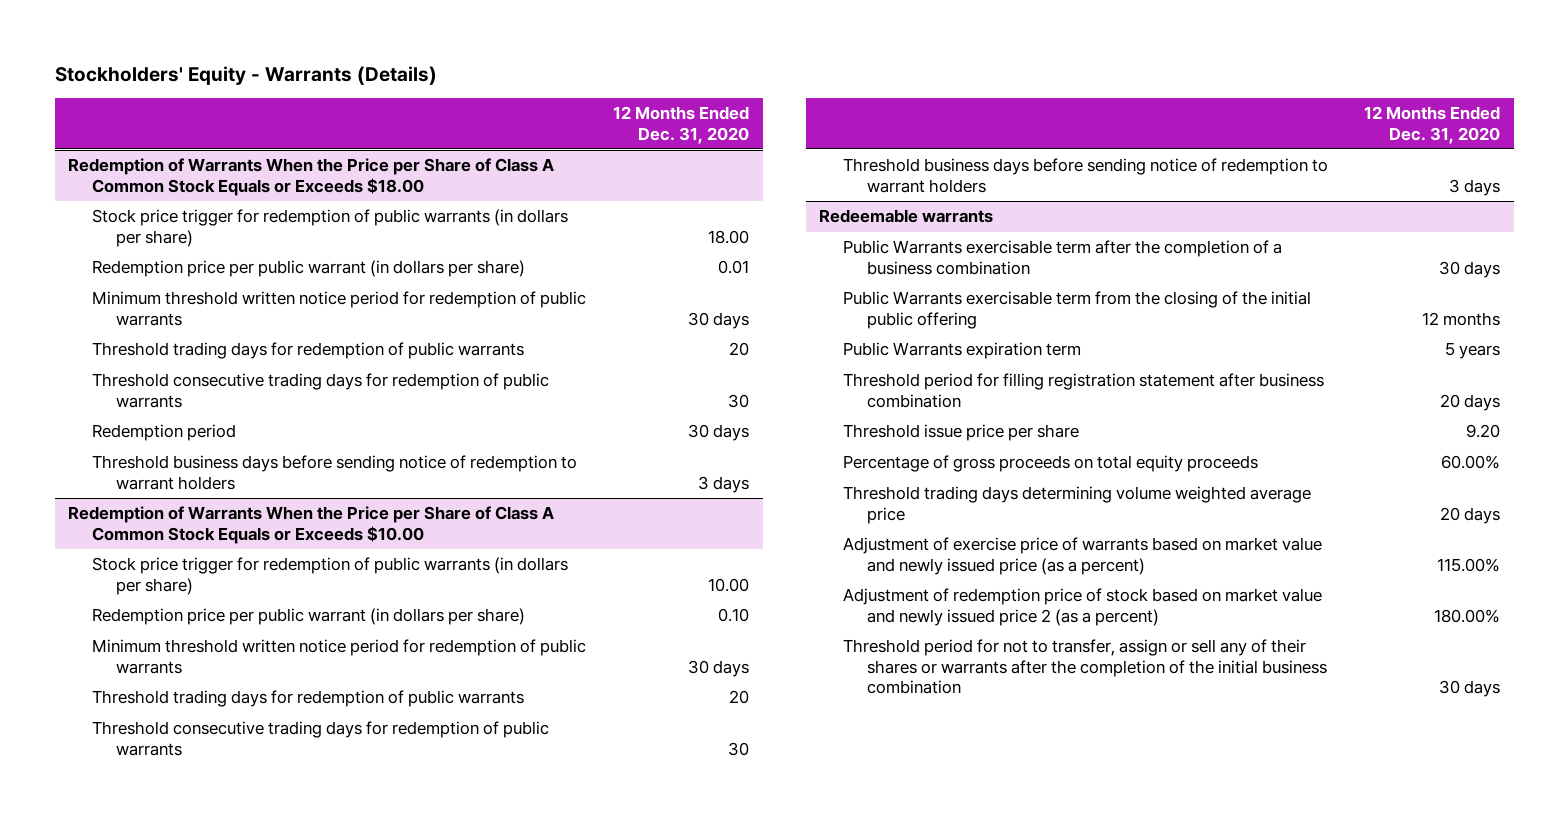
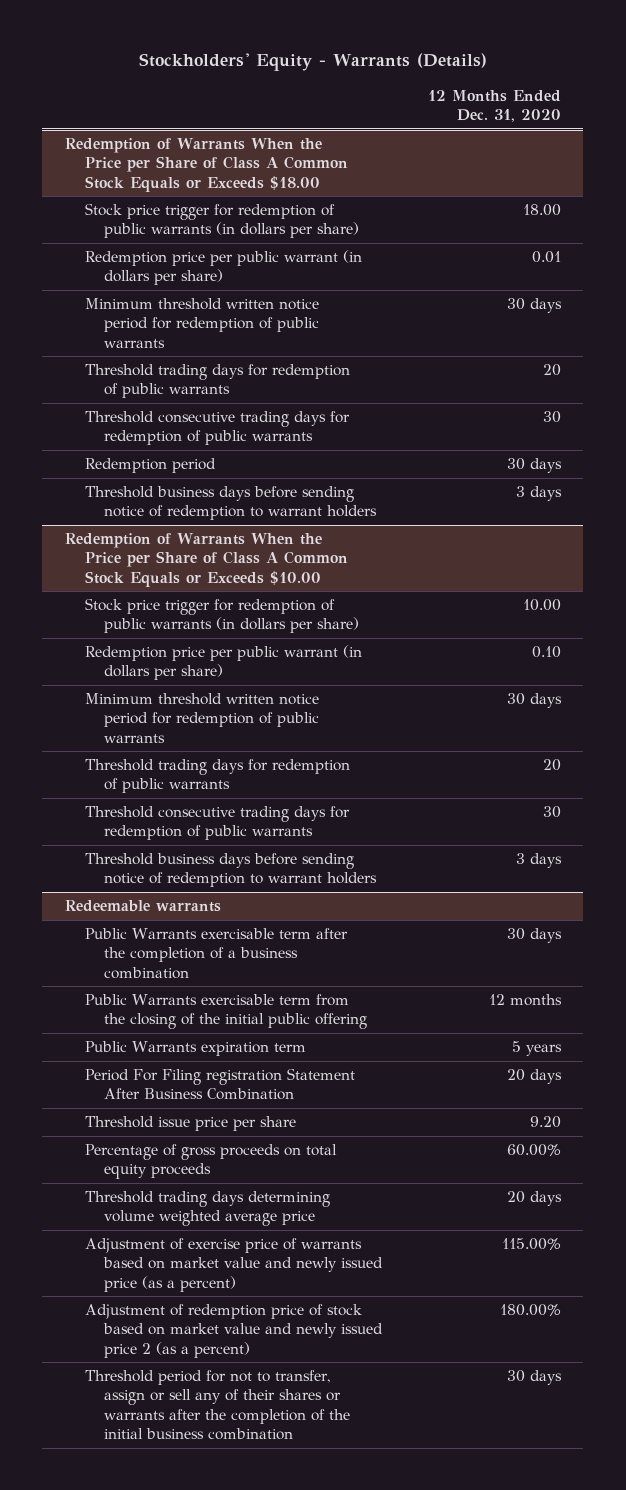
@ Redeemable warrants
- Threshold period for filling registration statement after business combination | 20 days
+ Period For Filing registration Statement After Business Combination | 20 days

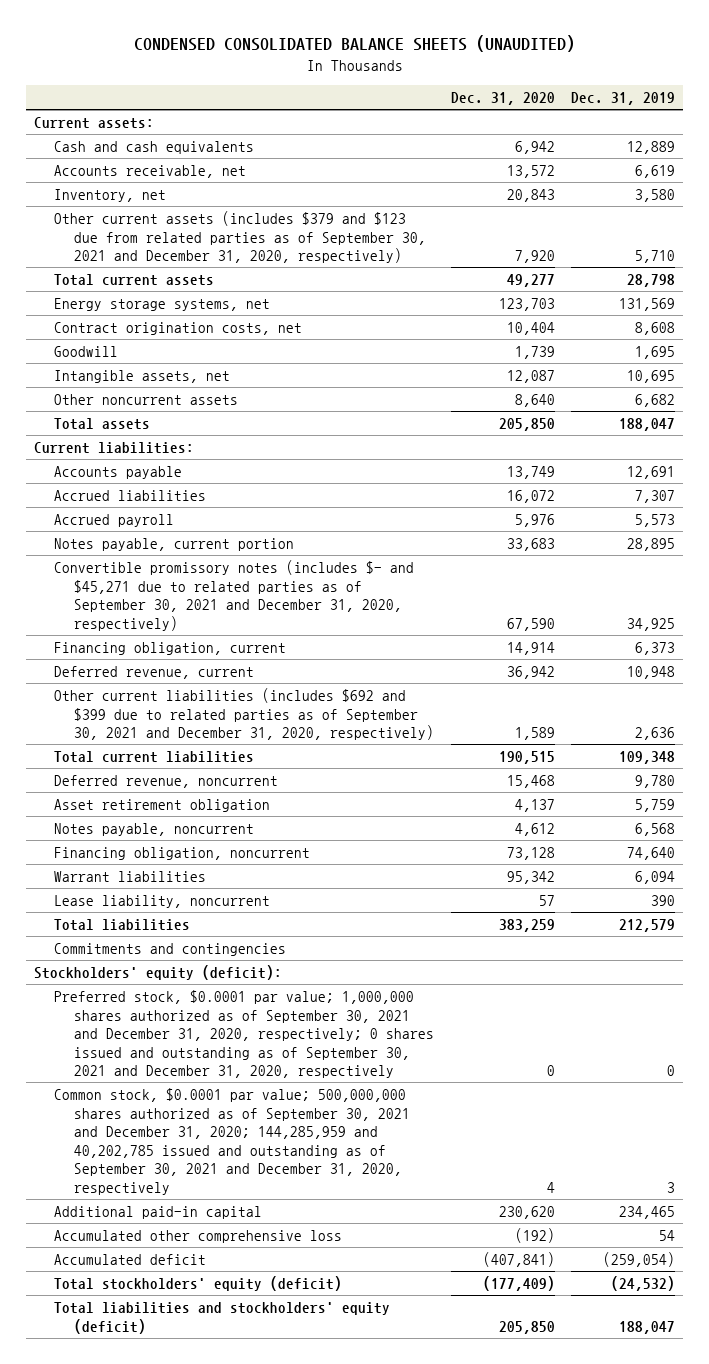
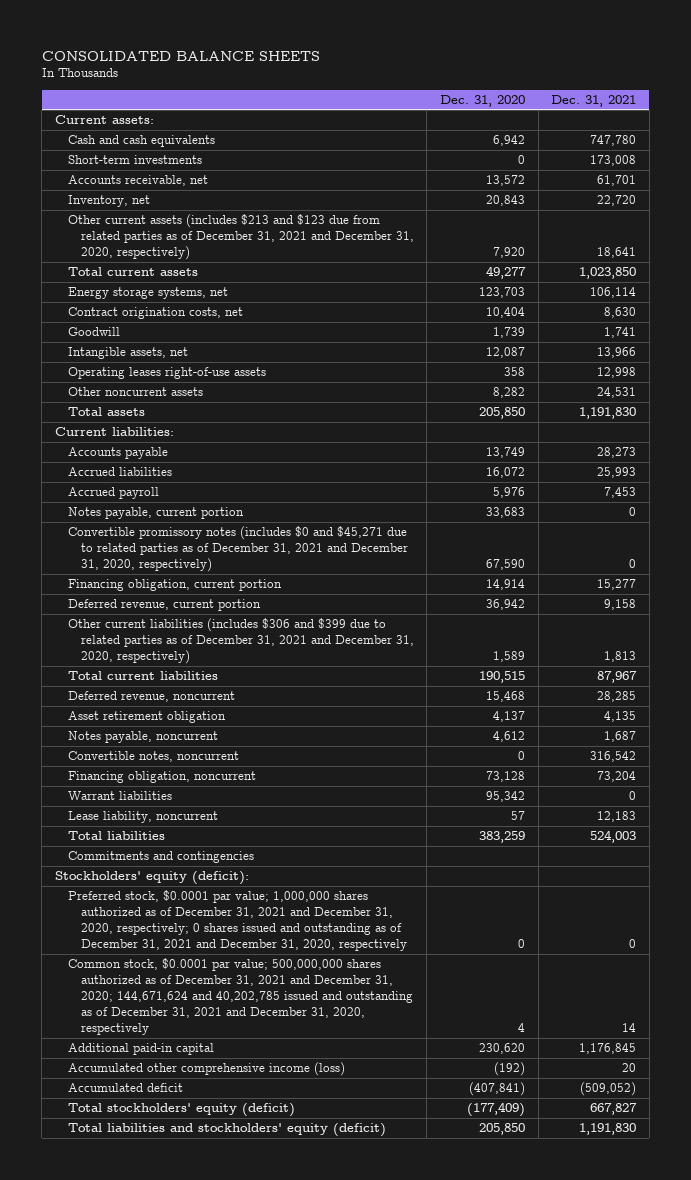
- CONDENSED CONSOLIDATED BALANCE SHEETS (UNAUDITED)
+ CONSOLIDATED BALANCE SHEETS
- | Dec. 31, 2020 | Dec. 31, 2019
+ | Dec. 31, 2020 | Dec. 31, 2021
+ Short-term investments | 0 | 173,008
- Other current assets (includes $379 and $123 due from related parties as of September 30, 2021 and December 31, 2020, respectively) | 7,920 | 5,710
+ Other current assets (includes $213 and $123 due from related parties as of December 31, 2021 and December 31, 2020, respectively) | 7,920 | 18,641
- Other noncurrent assets | 8,640 | 6,682
+ Operating leases right-of-use assets | 358 | 12,998
+ Other noncurrent assets | 8,282 | 24,531
- Convertible promissory notes (includes $- and $45,271 due to related parties as of September 30, 2021 and December 31, 2020, respectively) | 67,590 | 34,925
- Financing obligation, current | 14,914 | 6,373
- Deferred revenue, current | 36,942 | 10,948
- Other current liabilities (includes $692 and $399 due to related parties as of September 30, 2021 and December 31, 2020, respectively) | 1,589 | 2,636
+ Convertible promissory notes (includes $0 and $45,271 due to related parties as of December 31, 2021 and December 31, 2020, respectively) | 67,590 | 0
+ Financing obligation, current portion | 14,914 | 15,277
+ Deferred revenue, current portion | 36,942 | 9,158
+ Other current liabilities (includes $306 and $399 due to related parties as of December 31, 2021 and December 31, 2020, respectively) | 1,589 | 1,813
+ Convertible notes, noncurrent | 0 | 316,542
- Preferred stock, $0.0001 par value; 1,000,000 shares authorized as of September 30, 2021 and December 31, 2020, respectively; 0 shares issued and outstanding as of September 30, 2021 and December 31, 2020, respectively | 0 | 0
- Common stock, $0.0001 par value; 500,000,000 shares authorized as of September 30, 2021 and December 31, 2020; 144,285,959 and 40,202,785 issued and outstanding as of September 30, 2021 and December 31, 2020, respectively | 4 | 3
+ Preferred stock, $0.0001 par value; 1,000,000 shares authorized as of December 31, 2021 and December 31, 2020, respectively; 0 shares issued and outstanding as of December 31, 2021 and December 31, 2020, respectively | 0 | 0
+ Common stock, $0.0001 par value; 500,000,000 shares authorized as of December 31, 2021 and December 31, 2020; 144,671,624 and 40,202,785 issued and outstanding as of December 31, 2021 and December 31, 2020, respectively | 4 | 14
- Accumulated other comprehensive loss | (192) | 54
+ Accumulated other comprehensive income (loss) | (192) | 20

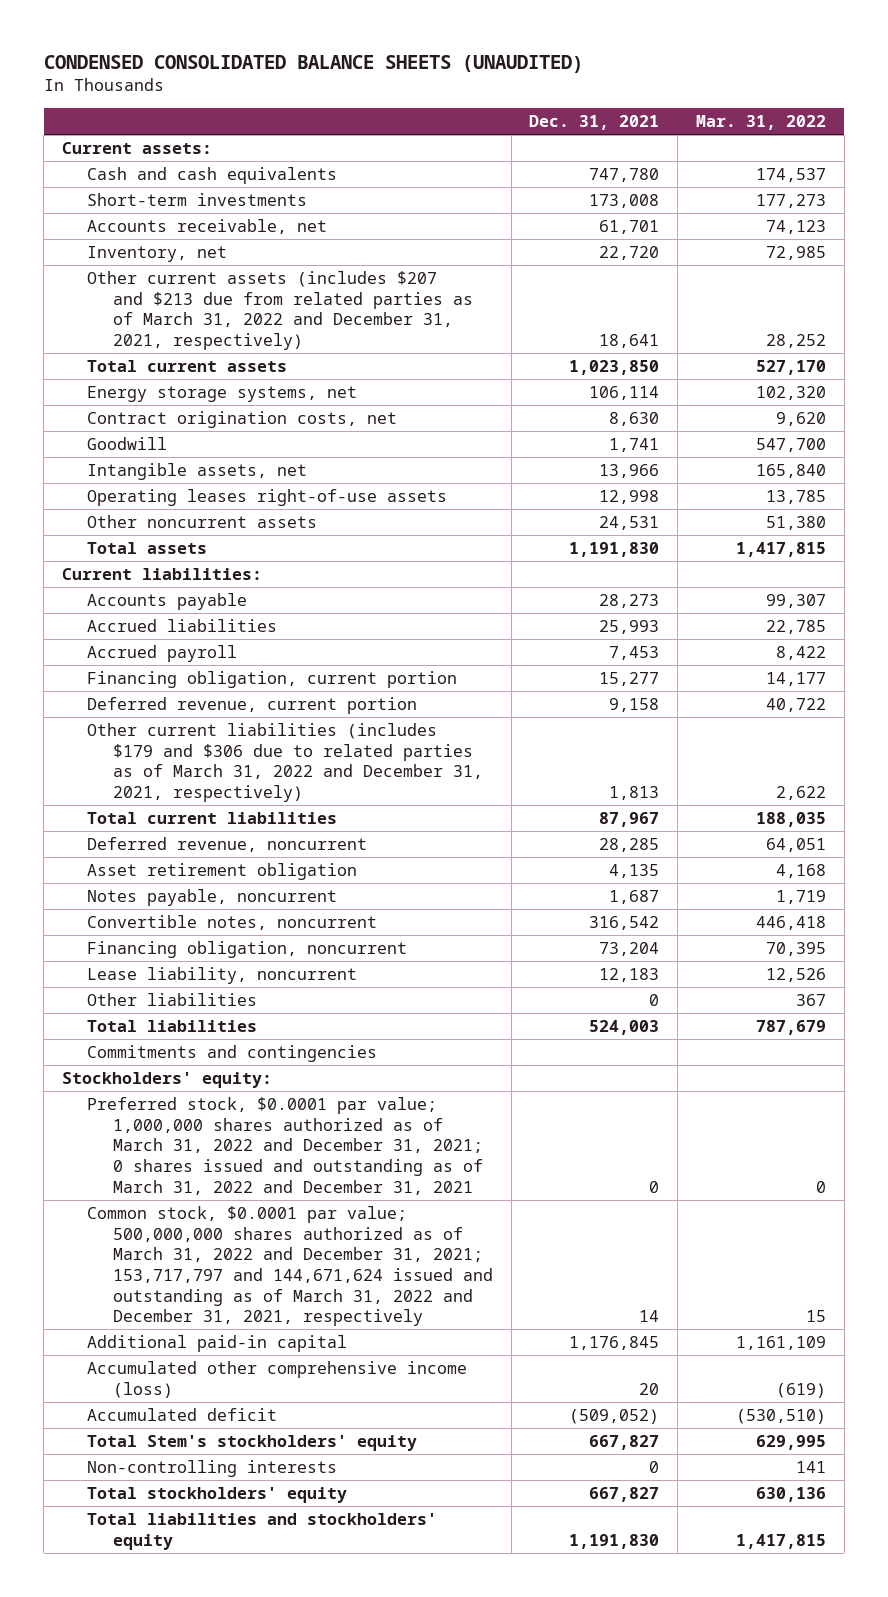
- CONSOLIDATED BALANCE SHEETS
+ CONDENSED CONSOLIDATED BALANCE SHEETS (UNAUDITED)
- | Dec. 31, 2020 | Dec. 31, 2021
+ | Dec. 31, 2021 | Mar. 31, 2022
- Other current assets (includes $213 and $123 due from related parties as of December 31, 2021 and December 31, 2020, respectively) | 7,920 | 18,641
+ Other current assets (includes $207 and $213 due from related parties as of March 31, 2022 and December 31, 2021, respectively) | 18,641 | 28,252
- Notes payable, current portion | 33,683 | 0
- Convertible promissory notes (includes $0 and $45,271 due to related parties as of December 31, 2021 and December 31, 2020, respectively) | 67,590 | 0
- Other current liabilities (includes $306 and $399 due to related parties as of December 31, 2021 and December 31, 2020, respectively) | 1,589 | 1,813
+ Other current liabilities (includes $179 and $306 due to related parties as of March 31, 2022 and December 31, 2021, respectively) | 1,813 | 2,622
- Warrant liabilities | 95,342 | 0
+ Other liabilities | 0 | 367
- Stockholders' equity (deficit):
- Preferred stock, $0.0001 par value; 1,000,000 shares authorized as of December 31, 2021 and December 31, 2020, respectively; 0 shares issued and outstanding as of December 31, 2021 and December 31, 2020, respectively | 0 | 0
- Common stock, $0.0001 par value; 500,000,000 shares authorized as of December 31, 2021 and December 31, 2020; 144,671,624 and 40,202,785 issued and outstanding as of December 31, 2021 and December 31, 2020, respectively | 4 | 14
+ Stockholders' equity:
+ Preferred stock, $0.0001 par value; 1,000,000 shares authorized as of March 31, 2022 and December 31, 2021; 0 shares issued and outstanding as of March 31, 2022 and December 31, 2021 | 0 | 0
+ Common stock, $0.0001 par value; 500,000,000 shares authorized as of March 31, 2022 and December 31, 2021; 153,717,797 and 144,671,624 issued and outstanding as of March 31, 2022 and December 31, 2021, respectively | 14 | 15
- Total stockholders' equity (deficit) | (177,409) | 667,827
- Total liabilities and stockholders' equity (deficit) | 205,850 | 1,191,830
+ Total Stem's stockholders' equity | 667,827 | 629,995
+ Non-controlling interests | 0 | 141
+ Total stockholders' equity | 667,827 | 630,136
+ Total liabilities and stockholders' equity | 1,191,830 | 1,417,815

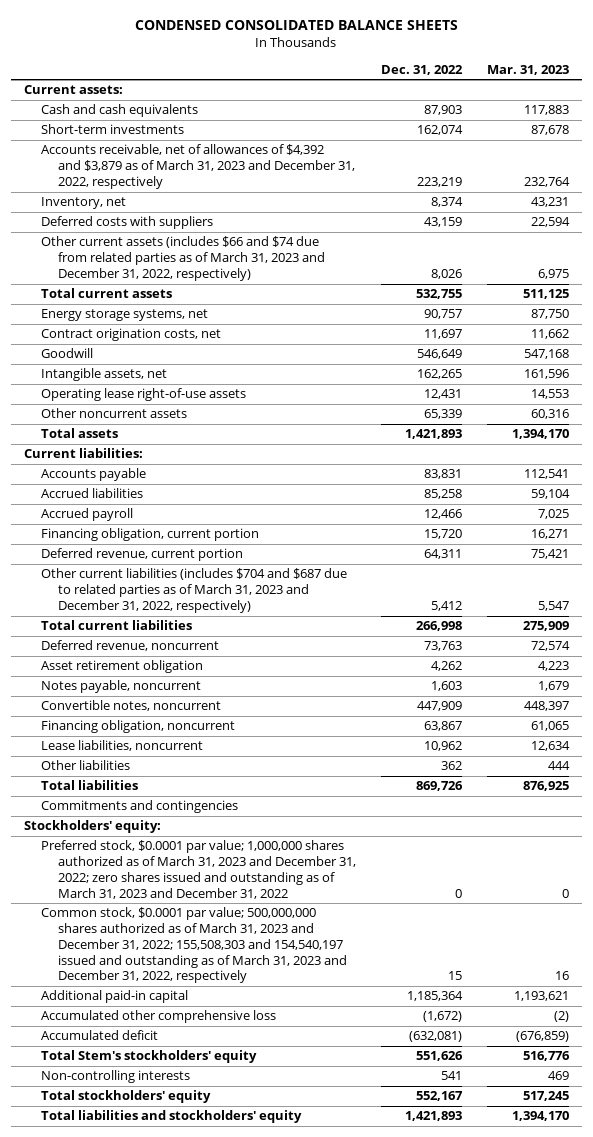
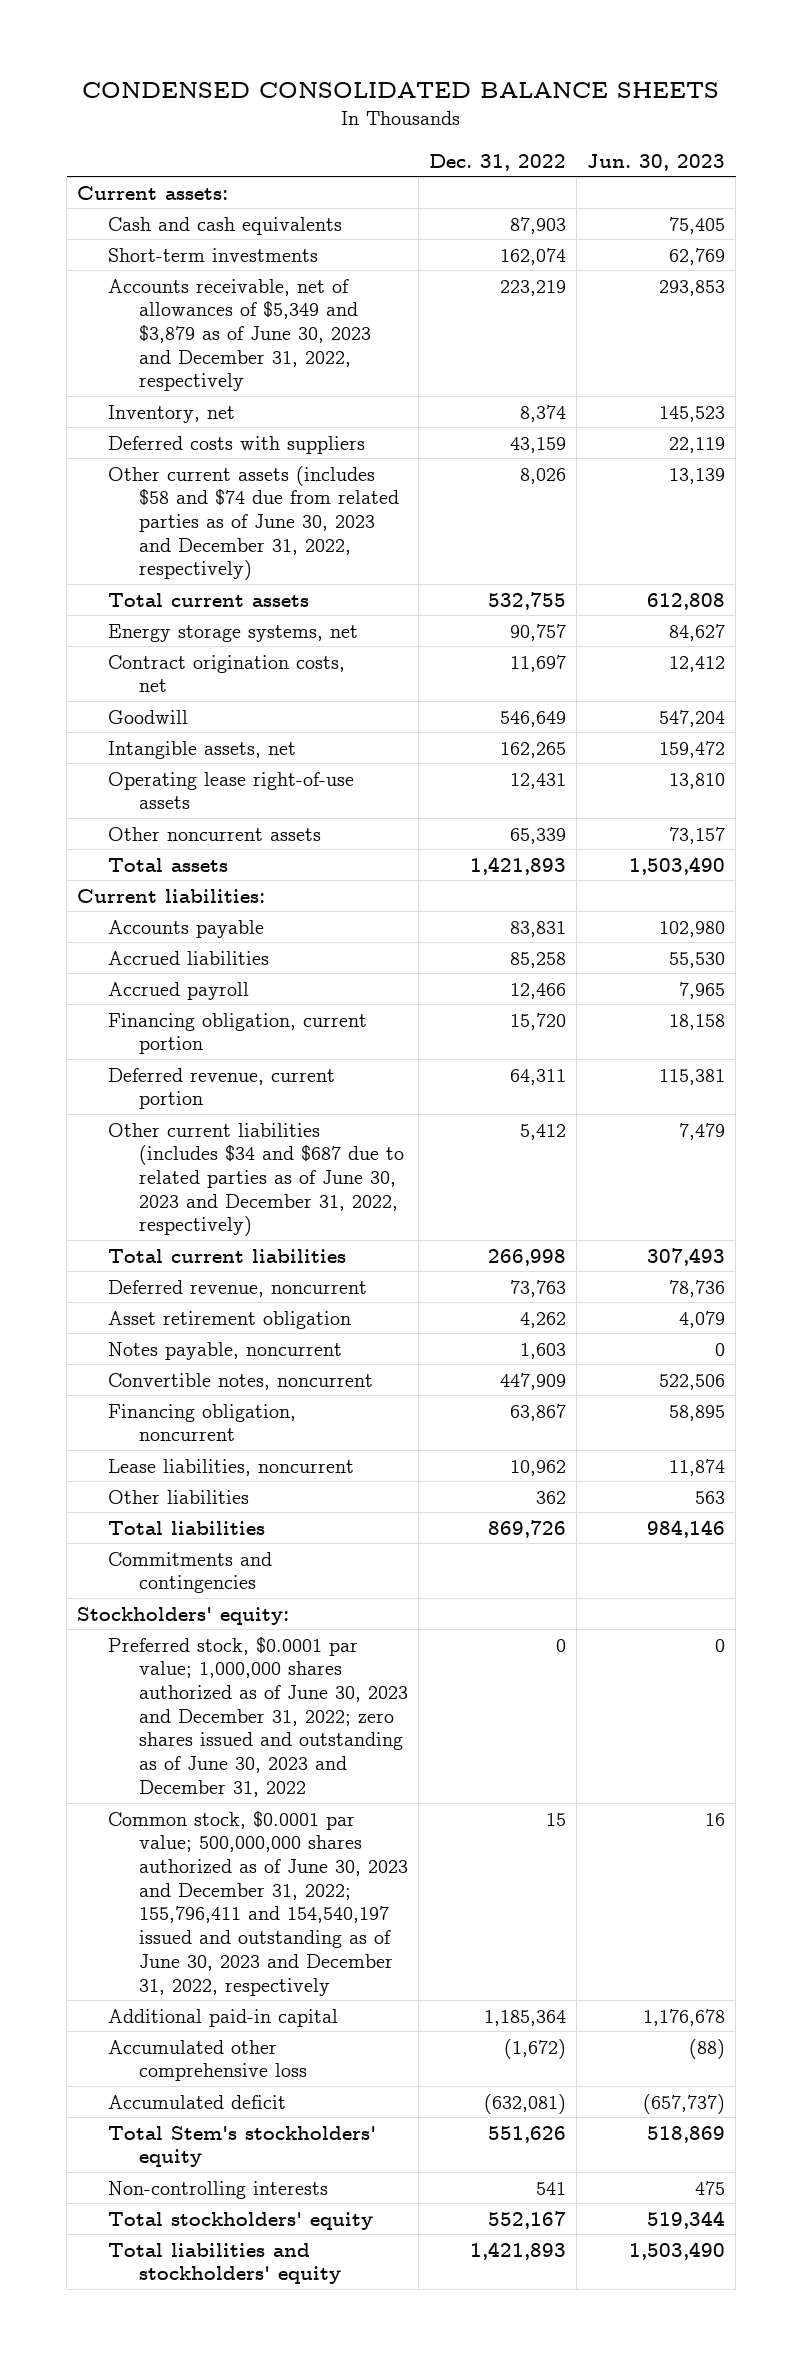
- | Dec. 31, 2022 | Mar. 31, 2023
+ | Dec. 31, 2022 | Jun. 30, 2023
- Accounts receivable, net of allowances of $4,392 and $3,879 as of March 31, 2023 and December 31, 2022, respectively | 223,219 | 232,764
+ Accounts receivable, net of allowances of $5,349 and $3,879 as of June 30, 2023 and December 31, 2022, respectively | 223,219 | 293,853
- Other current assets (includes $66 and $74 due from related parties as of March 31, 2023 and December 31, 2022, respectively) | 8,026 | 6,975
+ Other current assets (includes $58 and $74 due from related parties as of June 30, 2023 and December 31, 2022, respectively) | 8,026 | 13,139
- Other current liabilities (includes $704 and $687 due to related parties as of March 31, 2023 and December 31, 2022, respectively) | 5,412 | 5,547
+ Other current liabilities (includes $34 and $687 due to related parties as of June 30, 2023 and December 31, 2022, respectively) | 5,412 | 7,479
- Preferred stock, $0.0001 par value; 1,000,000 shares authorized as of March 31, 2023 and December 31, 2022; zero shares issued and outstanding as of March 31, 2023 and December 31, 2022 | 0 | 0
- Common stock, $0.0001 par value; 500,000,000 shares authorized as of March 31, 2023 and December 31, 2022; 155,508,303 and 154,540,197 issued and outstanding as of March 31, 2023 and December 31, 2022, respectively | 15 | 16
+ Preferred stock, $0.0001 par value; 1,000,000 shares authorized as of June 30, 2023 and December 31, 2022; zero shares issued and outstanding as of June 30, 2023 and December 31, 2022 | 0 | 0
+ Common stock, $0.0001 par value; 500,000,000 shares authorized as of June 30, 2023 and December 31, 2022; 155,796,411 and 154,540,197 issued and outstanding as of June 30, 2023 and December 31, 2022, respectively | 15 | 16

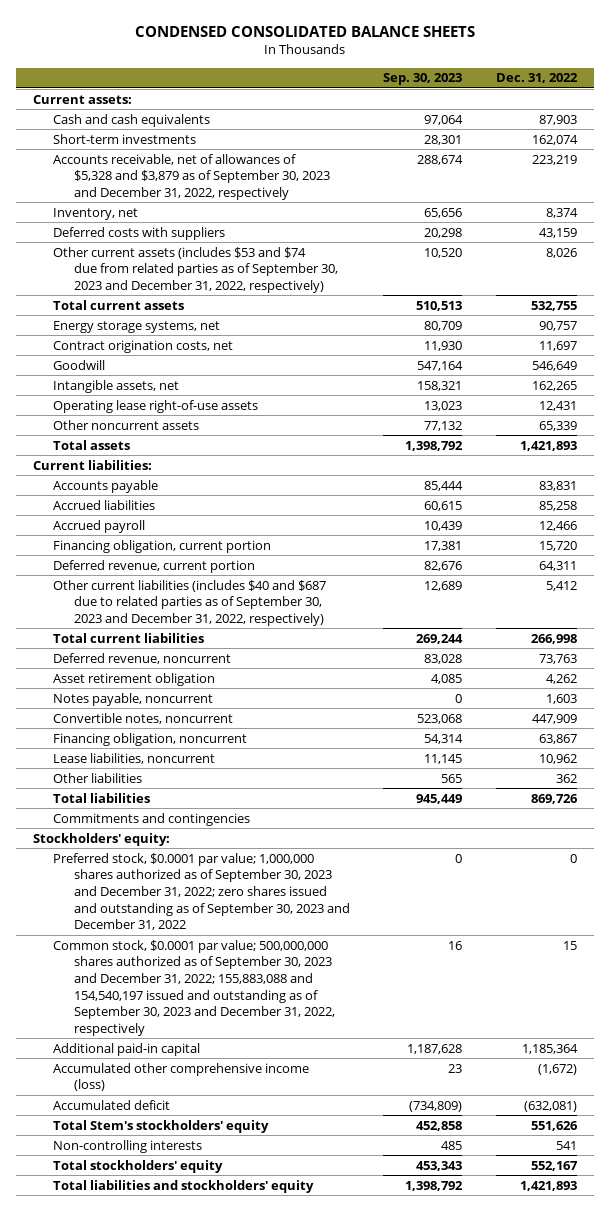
- | Dec. 31, 2022 | Jun. 30, 2023
+ | Sep. 30, 2023 | Dec. 31, 2022
- Accounts receivable, net of allowances of $5,349 and $3,879 as of June 30, 2023 and December 31, 2022, respectively | 223,219 | 293,853
+ Accounts receivable, net of allowances of $5,328 and $3,879 as of September 30, 2023 and December 31, 2022, respectively | 288,674 | 223,219
- Other current assets (includes $58 and $74 due from related parties as of June 30, 2023 and December 31, 2022, respectively) | 8,026 | 13,139
+ Other current assets (includes $53 and $74 due from related parties as of September 30, 2023 and December 31, 2022, respectively) | 10,520 | 8,026
- Other current liabilities (includes $34 and $687 due to related parties as of June 30, 2023 and December 31, 2022, respectively) | 5,412 | 7,479
+ Other current liabilities (includes $40 and $687 due to related parties as of September 30, 2023 and December 31, 2022, respectively) | 12,689 | 5,412
- Preferred stock, $0.0001 par value; 1,000,000 shares authorized as of June 30, 2023 and December 31, 2022; zero shares issued and outstanding as of June 30, 2023 and December 31, 2022 | 0 | 0
- Common stock, $0.0001 par value; 500,000,000 shares authorized as of June 30, 2023 and December 31, 2022; 155,796,411 and 154,540,197 issued and outstanding as of June 30, 2023 and December 31, 2022, respectively | 15 | 16
+ Preferred stock, $0.0001 par value; 1,000,000 shares authorized as of September 30, 2023 and December 31, 2022; zero shares issued and outstanding as of September 30, 2023 and December 31, 2022 | 0 | 0
+ Common stock, $0.0001 par value; 500,000,000 shares authorized as of September 30, 2023 and December 31, 2022; 155,883,088 and 154,540,197 issued and outstanding as of September 30, 2023 and December 31, 2022, respectively | 16 | 15
- Accumulated other comprehensive loss | (1,672) | (88)
+ Accumulated other comprehensive income (loss) | 23 | (1,672)

